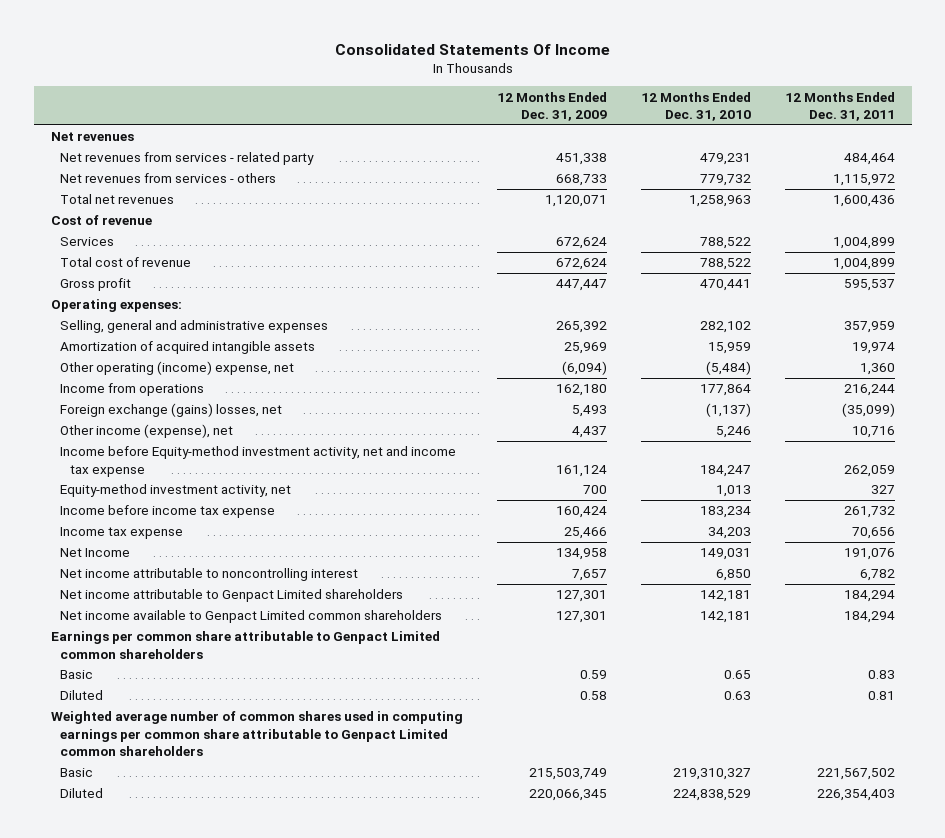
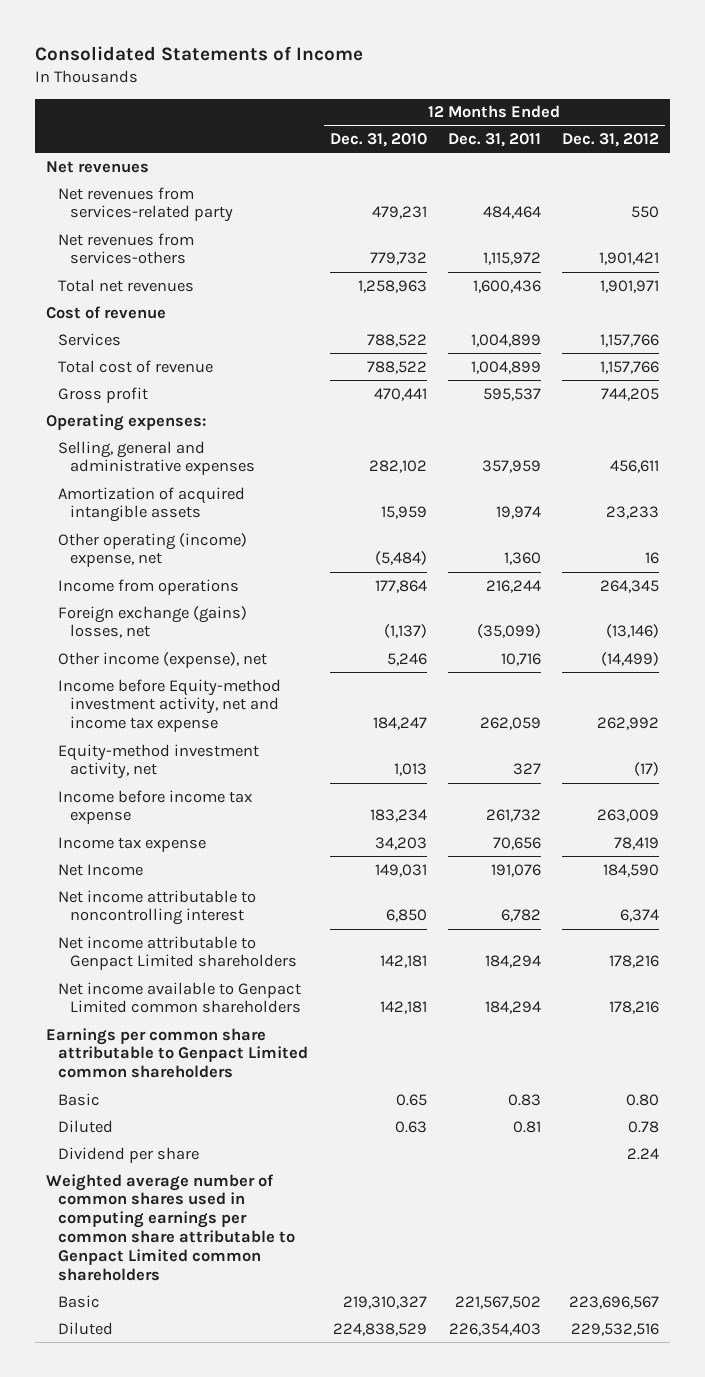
- Consolidated Statements Of Income
+ Consolidated Statements of Income
- | 12 Months Ended Dec. 31, 2009 | 12 Months Ended Dec. 31, 2010 | 12 Months Ended Dec. 31, 2011
+ | 12 Months Ended Dec. 31, 2010 | 12 Months Ended Dec. 31, 2011 | 12 Months Ended Dec. 31, 2012
- Net revenues from services - related party | 451,338 | 479,231 | 484,464
- Net revenues from services - others | 668,733 | 779,732 | 1,115,972
+ Net revenues from services-related party | 479,231 | 484,464 | 550
+ Net revenues from services-others | 779,732 | 1,115,972 | 1,901,421
+ Dividend per share | | | 2.24

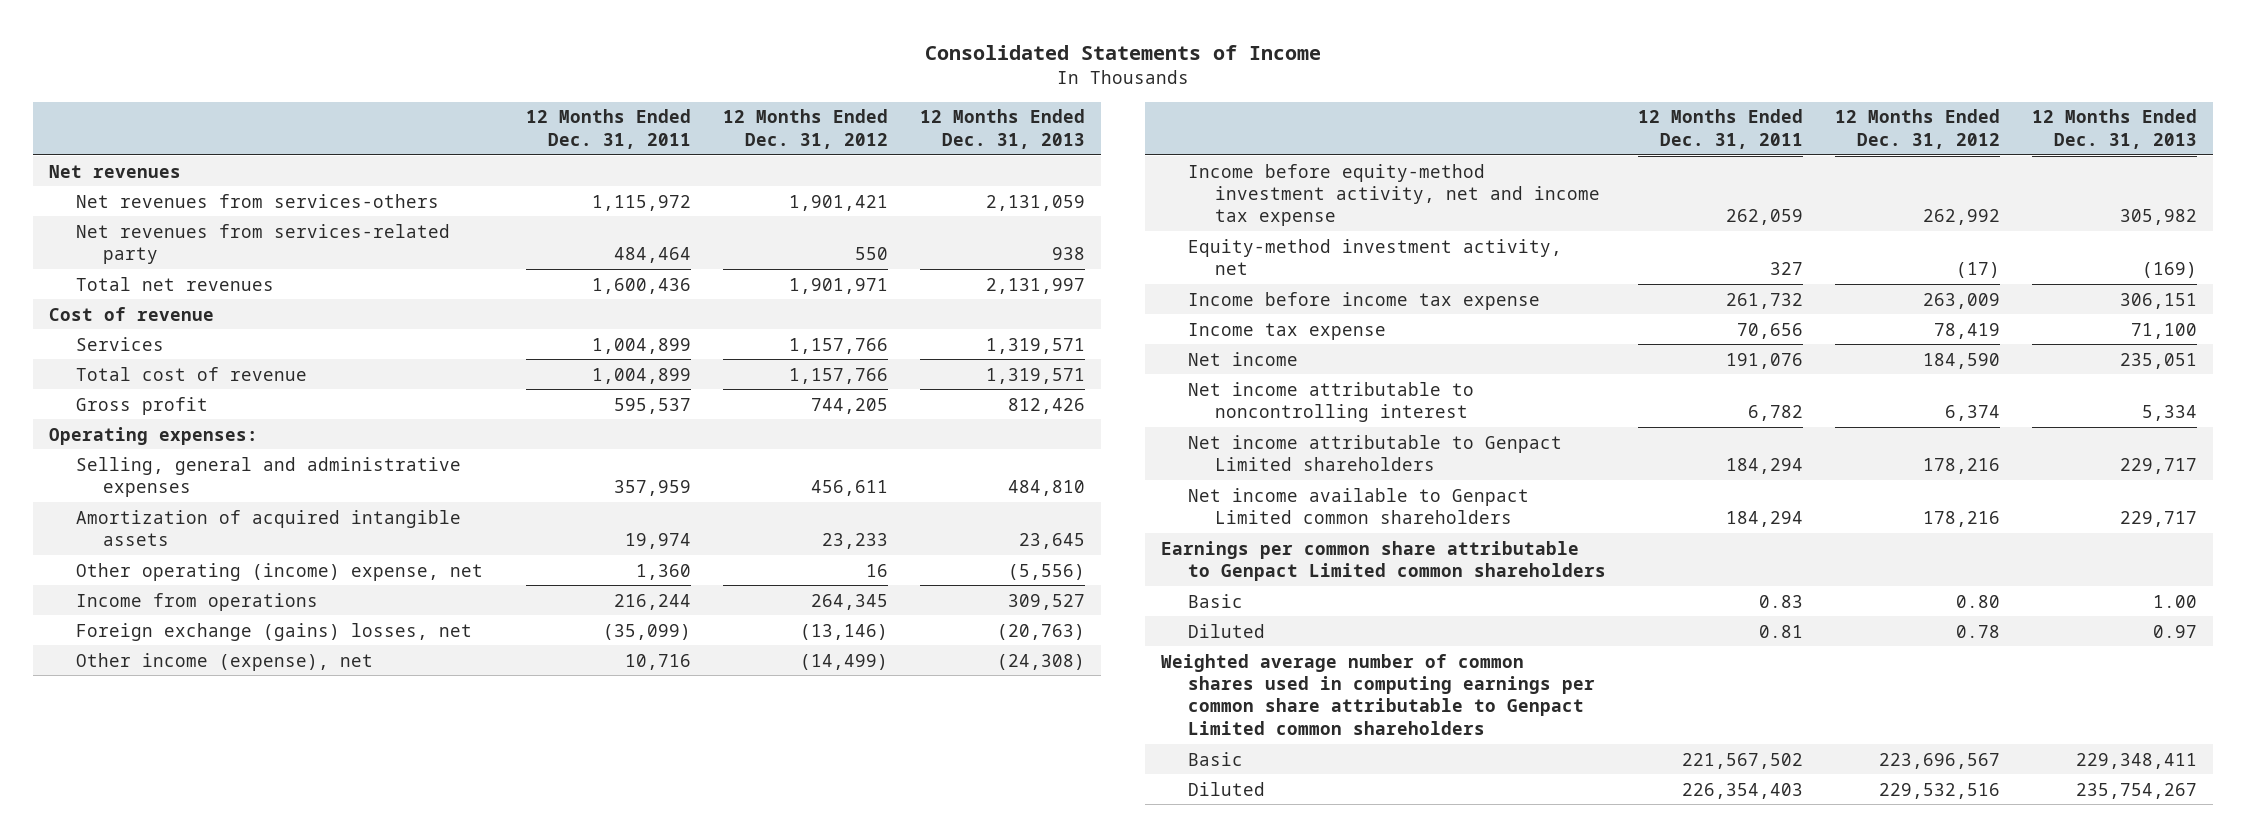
- | 12 Months Ended Dec. 31, 2010 | 12 Months Ended Dec. 31, 2011 | 12 Months Ended Dec. 31, 2012
+ | 12 Months Ended Dec. 31, 2011 | 12 Months Ended Dec. 31, 2012 | 12 Months Ended Dec. 31, 2013
moved down: Net revenues from services-related party | 484,464 | 550 | 938
- Income before Equity-method investment activity, net and income tax expense | 184,247 | 262,059 | 262,992
+ Income before equity-method investment activity, net and income tax expense | 262,059 | 262,992 | 305,982
- Net Income | 149,031 | 191,076 | 184,590
+ Net income | 191,076 | 184,590 | 235,051
- Dividend per share | | | 2.24

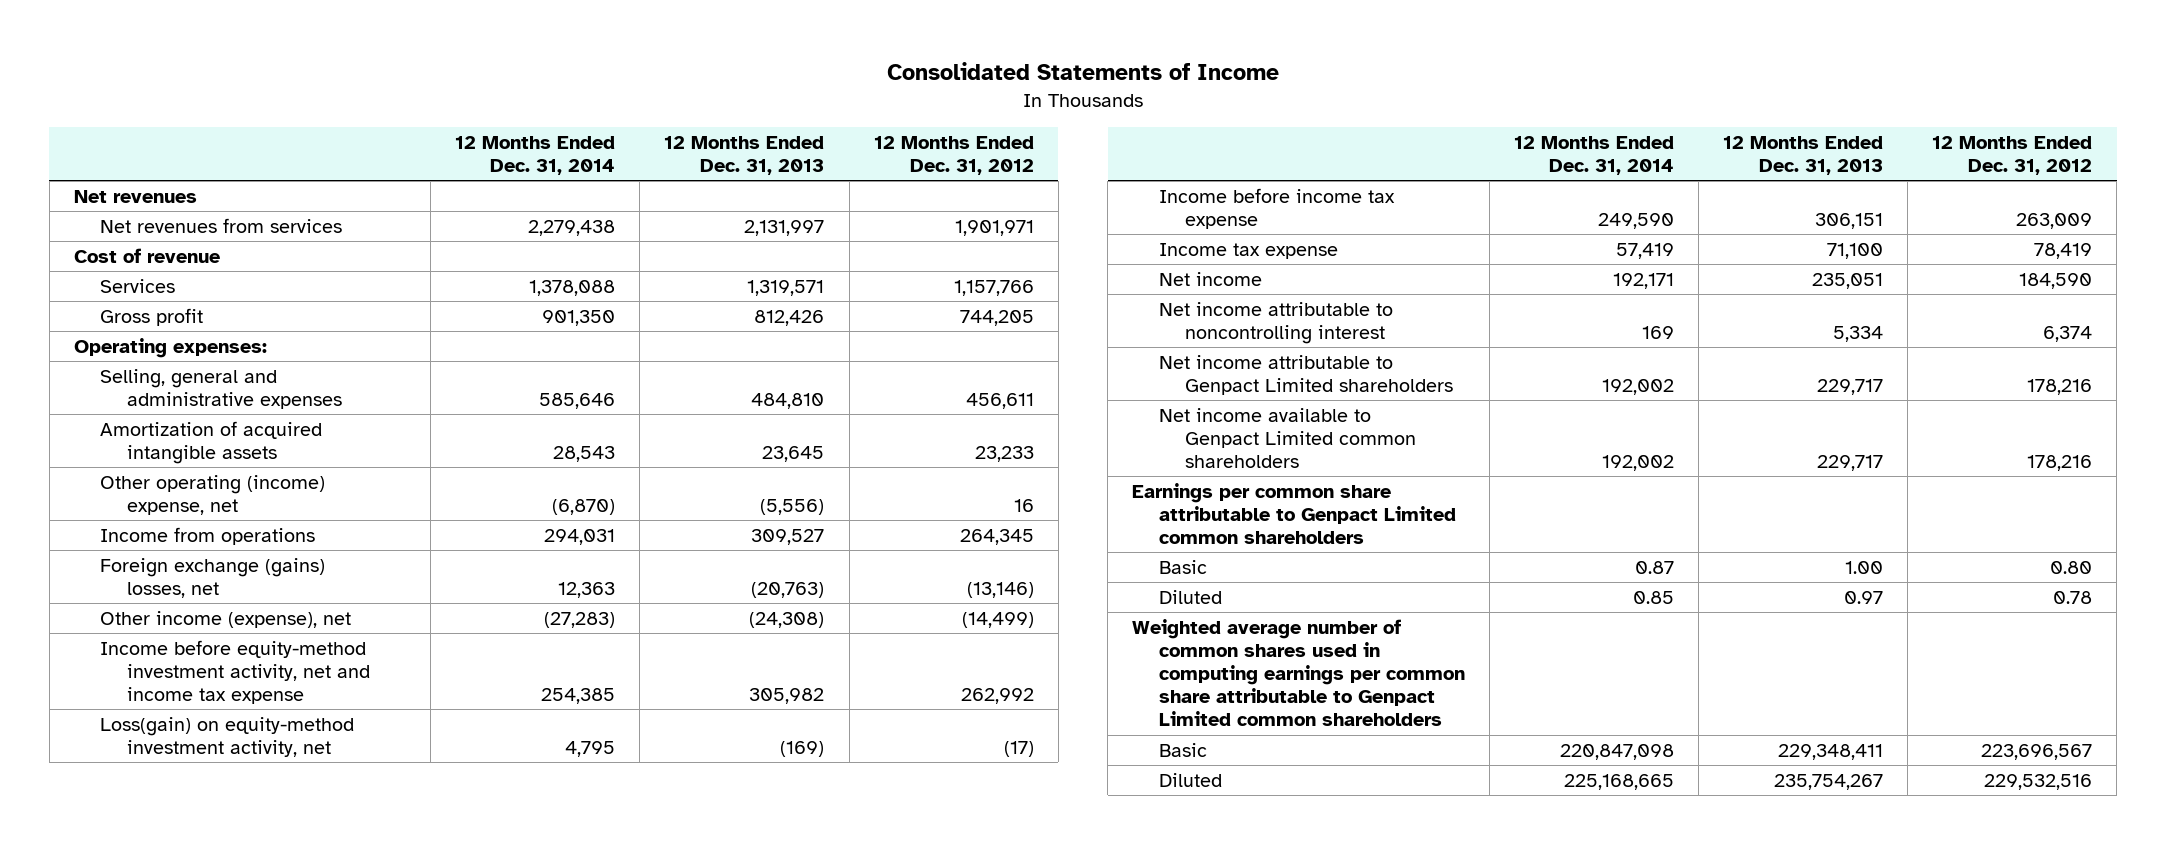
- | 12 Months Ended Dec. 31, 2011 | 12 Months Ended Dec. 31, 2012 | 12 Months Ended Dec. 31, 2013
+ | 12 Months Ended Dec. 31, 2014 | 12 Months Ended Dec. 31, 2013 | 12 Months Ended Dec. 31, 2012
- Net revenues from services-others | 1,115,972 | 1,901,421 | 2,131,059
- Net revenues from services-related party | 484,464 | 550 | 938
- Total net revenues | 1,600,436 | 1,901,971 | 2,131,997
+ Net revenues from services | 2,279,438 | 2,131,997 | 1,901,971
- Total cost of revenue | 1,004,899 | 1,157,766 | 1,319,571
- Equity-method investment activity, net | 327 | (17) | (169)
+ Loss(gain) on equity-method investment activity, net | 4,795 | (169) | (17)

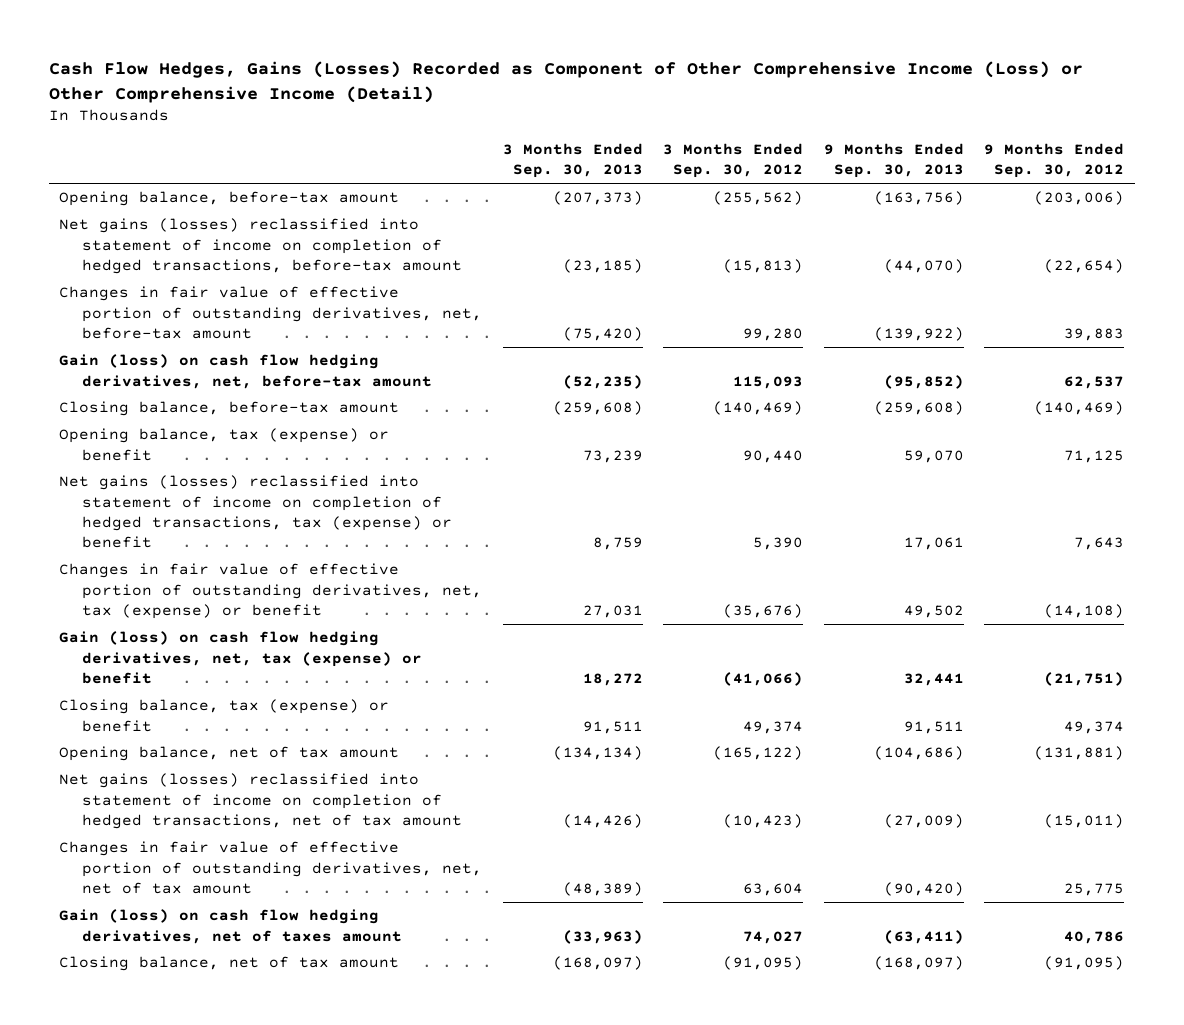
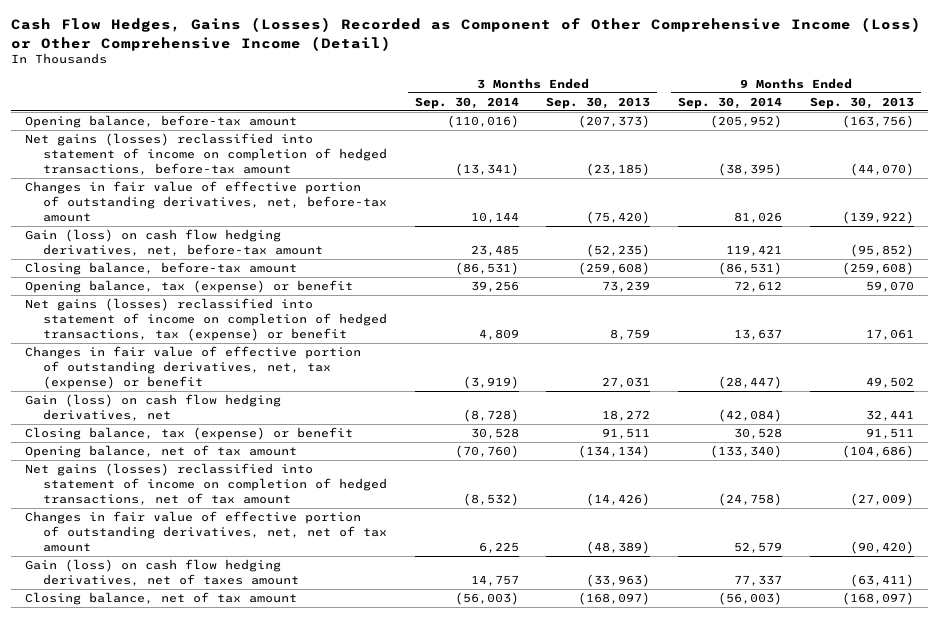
- | 3 Months Ended Sep. 30, 2013 | 3 Months Ended Sep. 30, 2012 | 9 Months Ended Sep. 30, 2013 | 9 Months Ended Sep. 30, 2012
+ | 3 Months Ended Sep. 30, 2014 | 3 Months Ended Sep. 30, 2013 | 9 Months Ended Sep. 30, 2014 | 9 Months Ended Sep. 30, 2013
- Gain (loss) on cash flow hedging derivatives, net, tax (expense) or benefit | 18,272 | (41,066) | 32,441 | (21,751)
+ Gain (loss) on cash flow hedging derivatives, net | (8,728) | 18,272 | (42,084) | 32,441

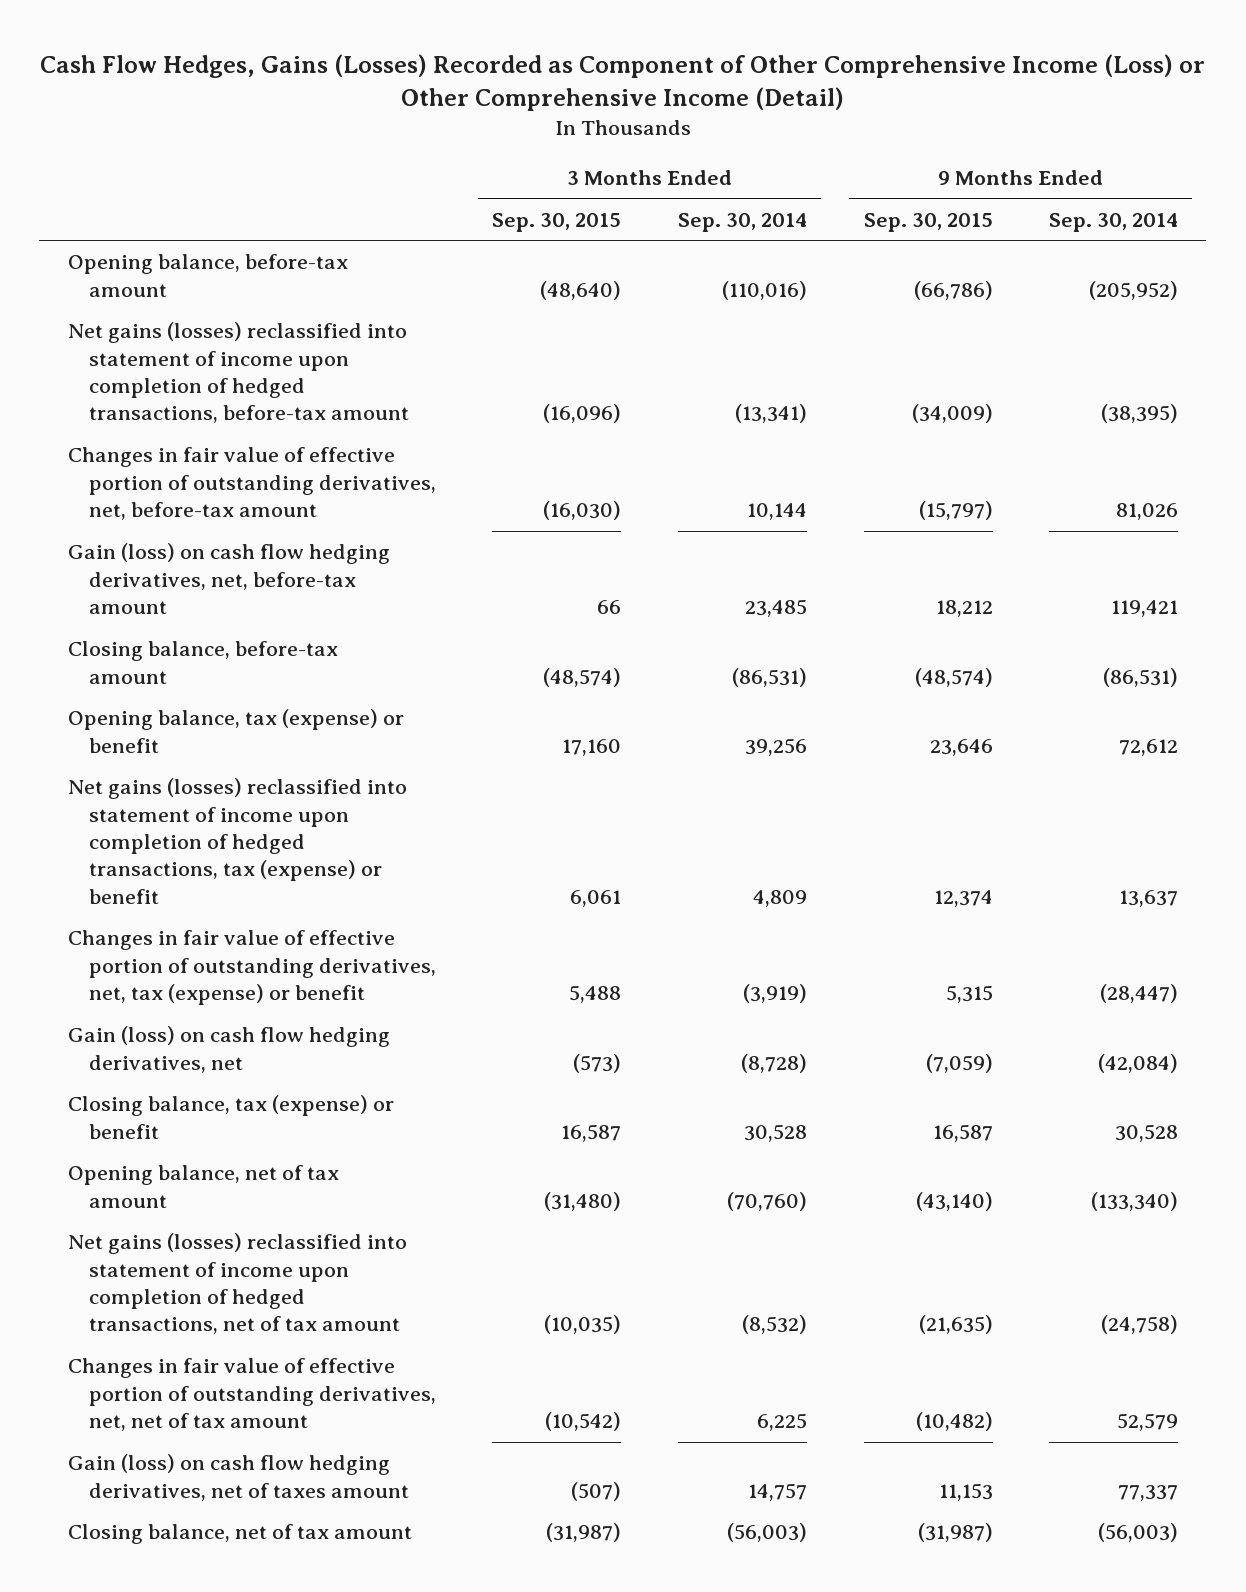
- | 3 Months Ended Sep. 30, 2014 | 3 Months Ended Sep. 30, 2013 | 9 Months Ended Sep. 30, 2014 | 9 Months Ended Sep. 30, 2013
+ | 3 Months Ended Sep. 30, 2015 | 3 Months Ended Sep. 30, 2014 | 9 Months Ended Sep. 30, 2015 | 9 Months Ended Sep. 30, 2014
- Net gains (losses) reclassified into statement of income on completion of hedged transactions, before-tax amount | (13,341) | (23,185) | (38,395) | (44,070)
+ Net gains (losses) reclassified into statement of income upon completion of hedged transactions, before-tax amount | (16,096) | (13,341) | (34,009) | (38,395)
- Net gains (losses) reclassified into statement of income on completion of hedged transactions, tax (expense) or benefit | 4,809 | 8,759 | 13,637 | 17,061
+ Net gains (losses) reclassified into statement of income upon completion of hedged transactions, tax (expense) or benefit | 6,061 | 4,809 | 12,374 | 13,637
- Net gains (losses) reclassified into statement of income on completion of hedged transactions, net of tax amount | (8,532) | (14,426) | (24,758) | (27,009)
+ Net gains (losses) reclassified into statement of income upon completion of hedged transactions, net of tax amount | (10,035) | (8,532) | (21,635) | (24,758)

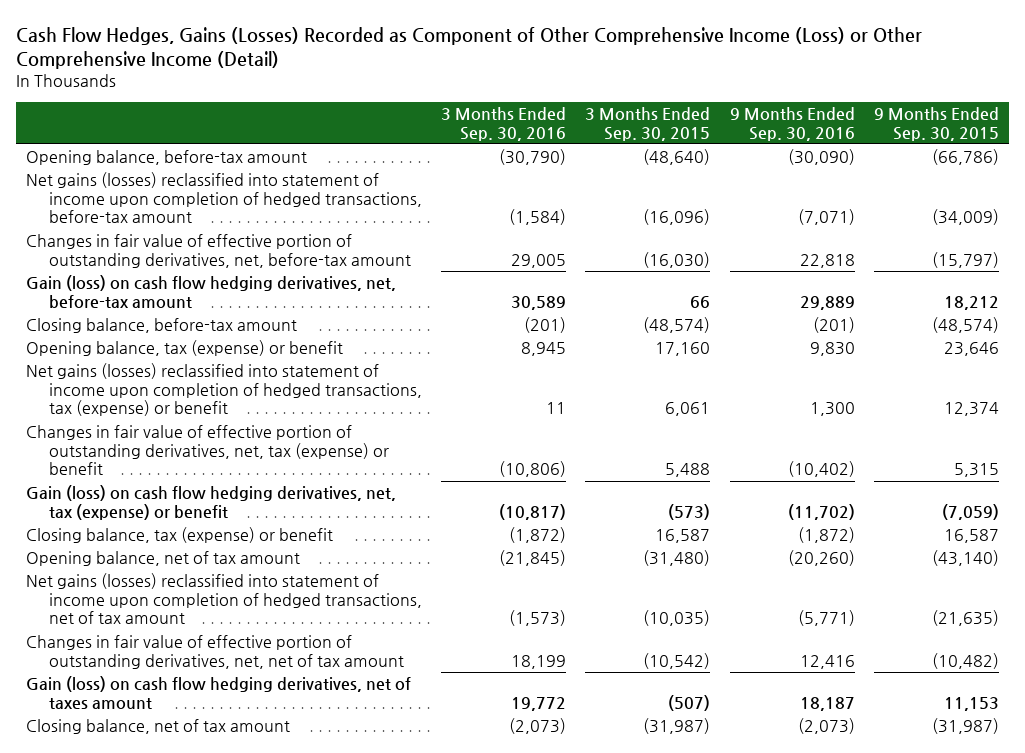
- | 3 Months Ended Sep. 30, 2015 | 3 Months Ended Sep. 30, 2014 | 9 Months Ended Sep. 30, 2015 | 9 Months Ended Sep. 30, 2014
+ | 3 Months Ended Sep. 30, 2016 | 3 Months Ended Sep. 30, 2015 | 9 Months Ended Sep. 30, 2016 | 9 Months Ended Sep. 30, 2015
- Gain (loss) on cash flow hedging derivatives, net | (573) | (8,728) | (7,059) | (42,084)
+ Gain (loss) on cash flow hedging derivatives, net, tax (expense) or benefit | (10,817) | (573) | (11,702) | (7,059)

